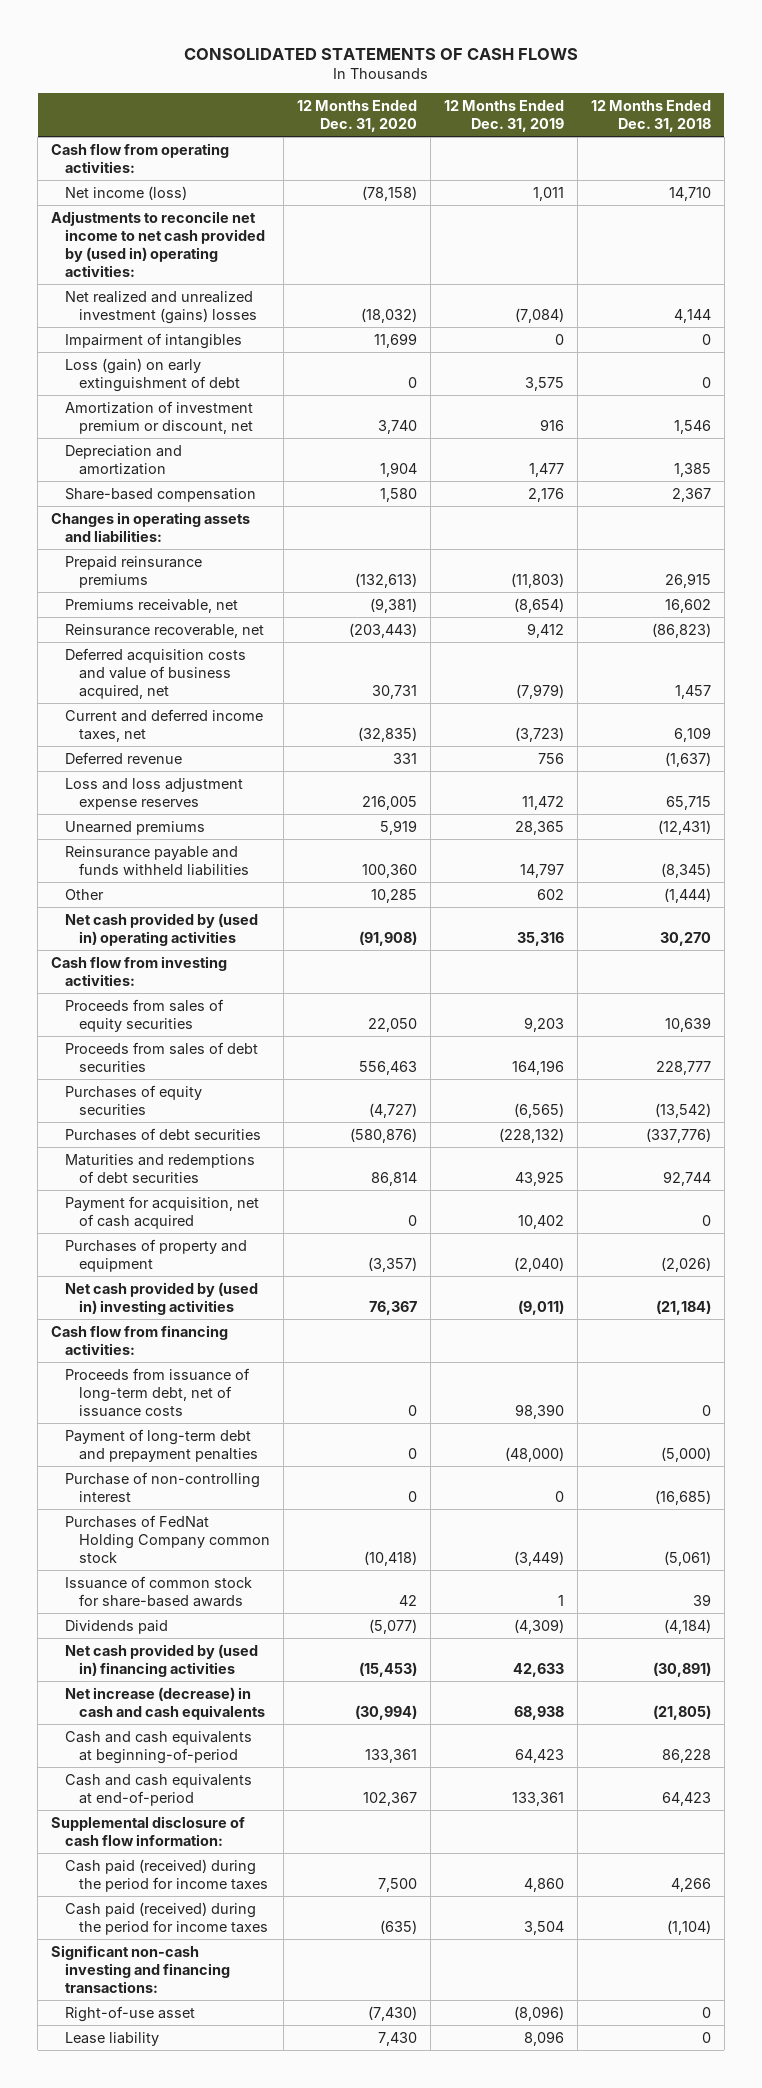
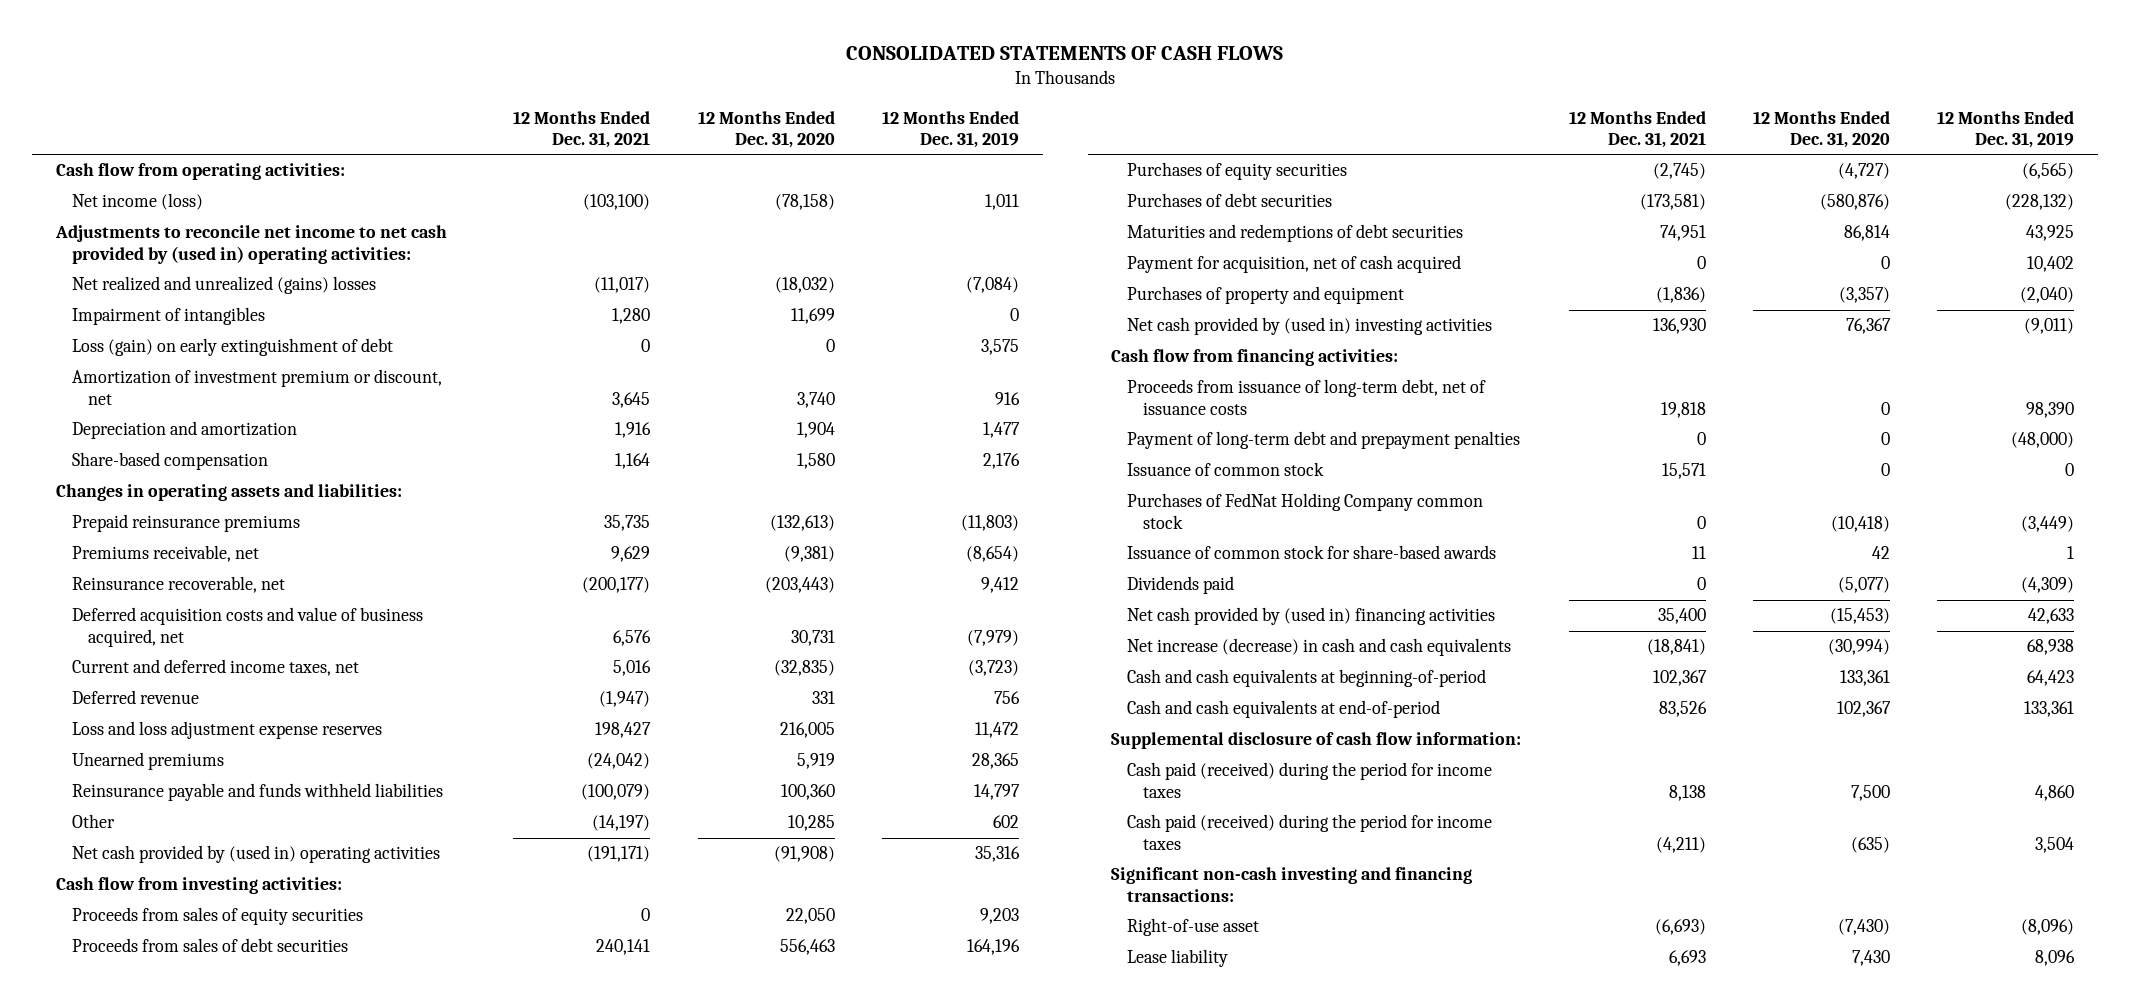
- | 12 Months Ended Dec. 31, 2020 | 12 Months Ended Dec. 31, 2019 | 12 Months Ended Dec. 31, 2018
+ | 12 Months Ended Dec. 31, 2021 | 12 Months Ended Dec. 31, 2020 | 12 Months Ended Dec. 31, 2019
- Net realized and unrealized investment (gains) losses | (18,032) | (7,084) | 4,144
+ Net realized and unrealized (gains) losses | (11,017) | (18,032) | (7,084)
- Purchase of non-controlling interest | 0 | 0 | (16,685)
+ Issuance of common stock | 15,571 | 0 | 0

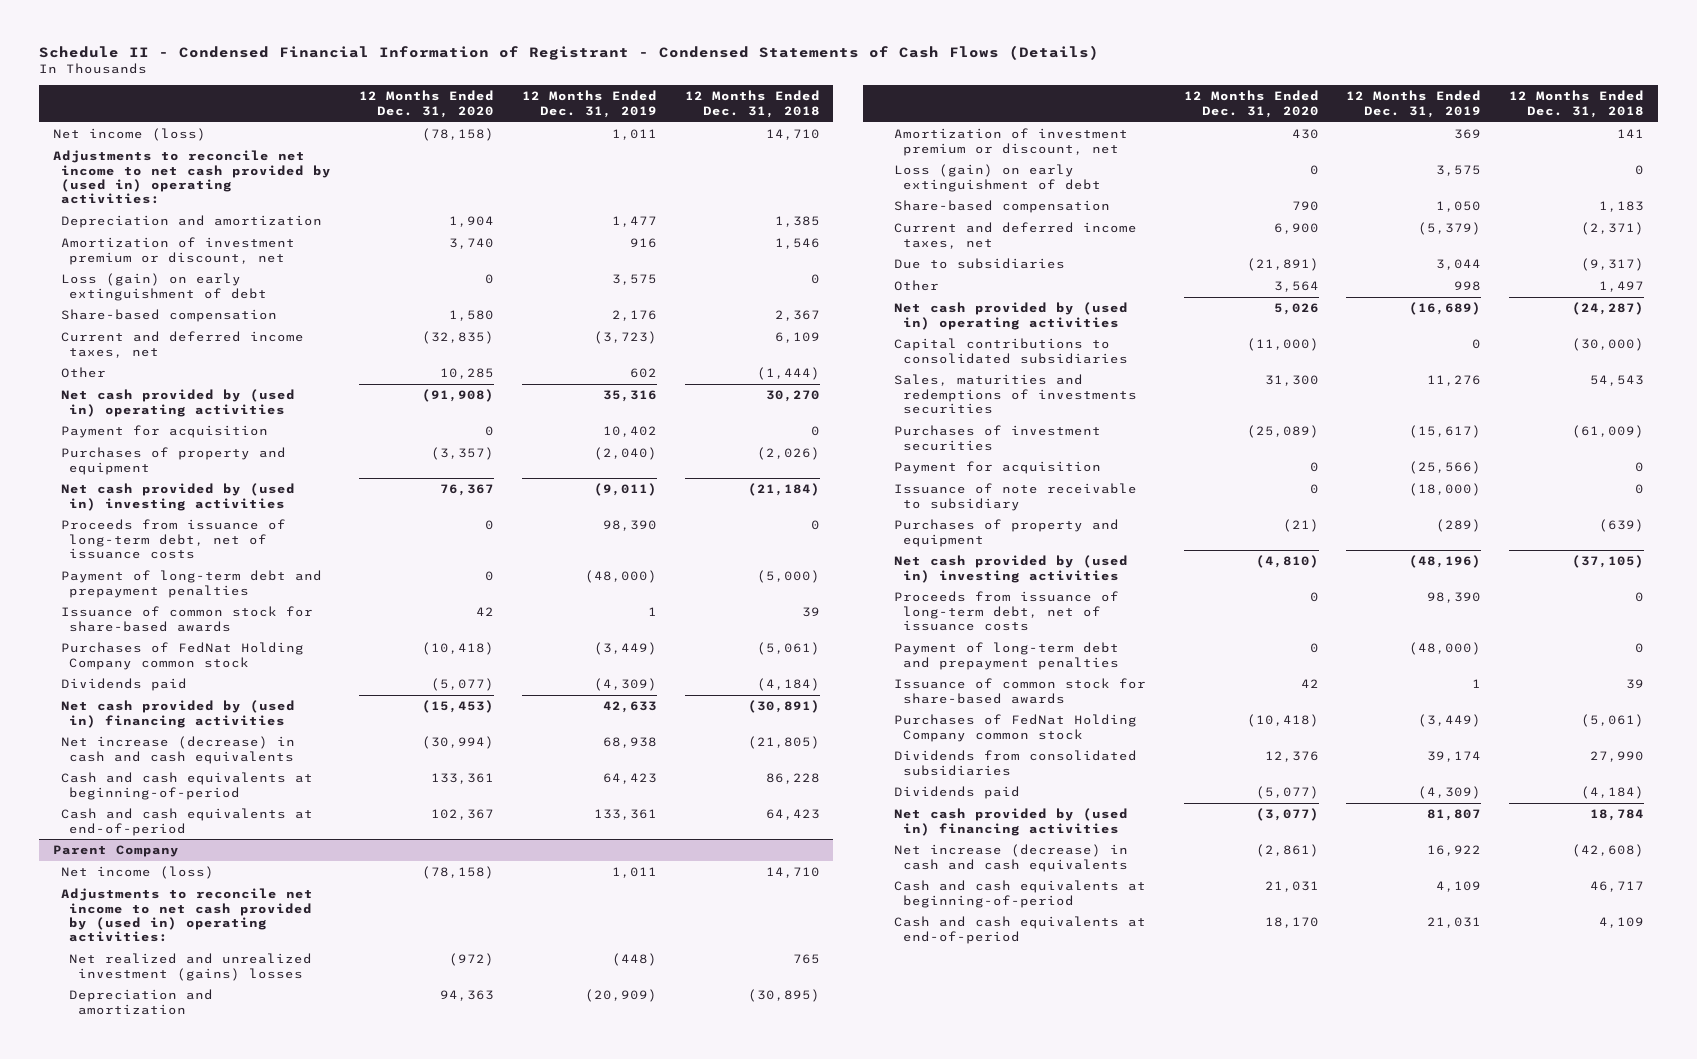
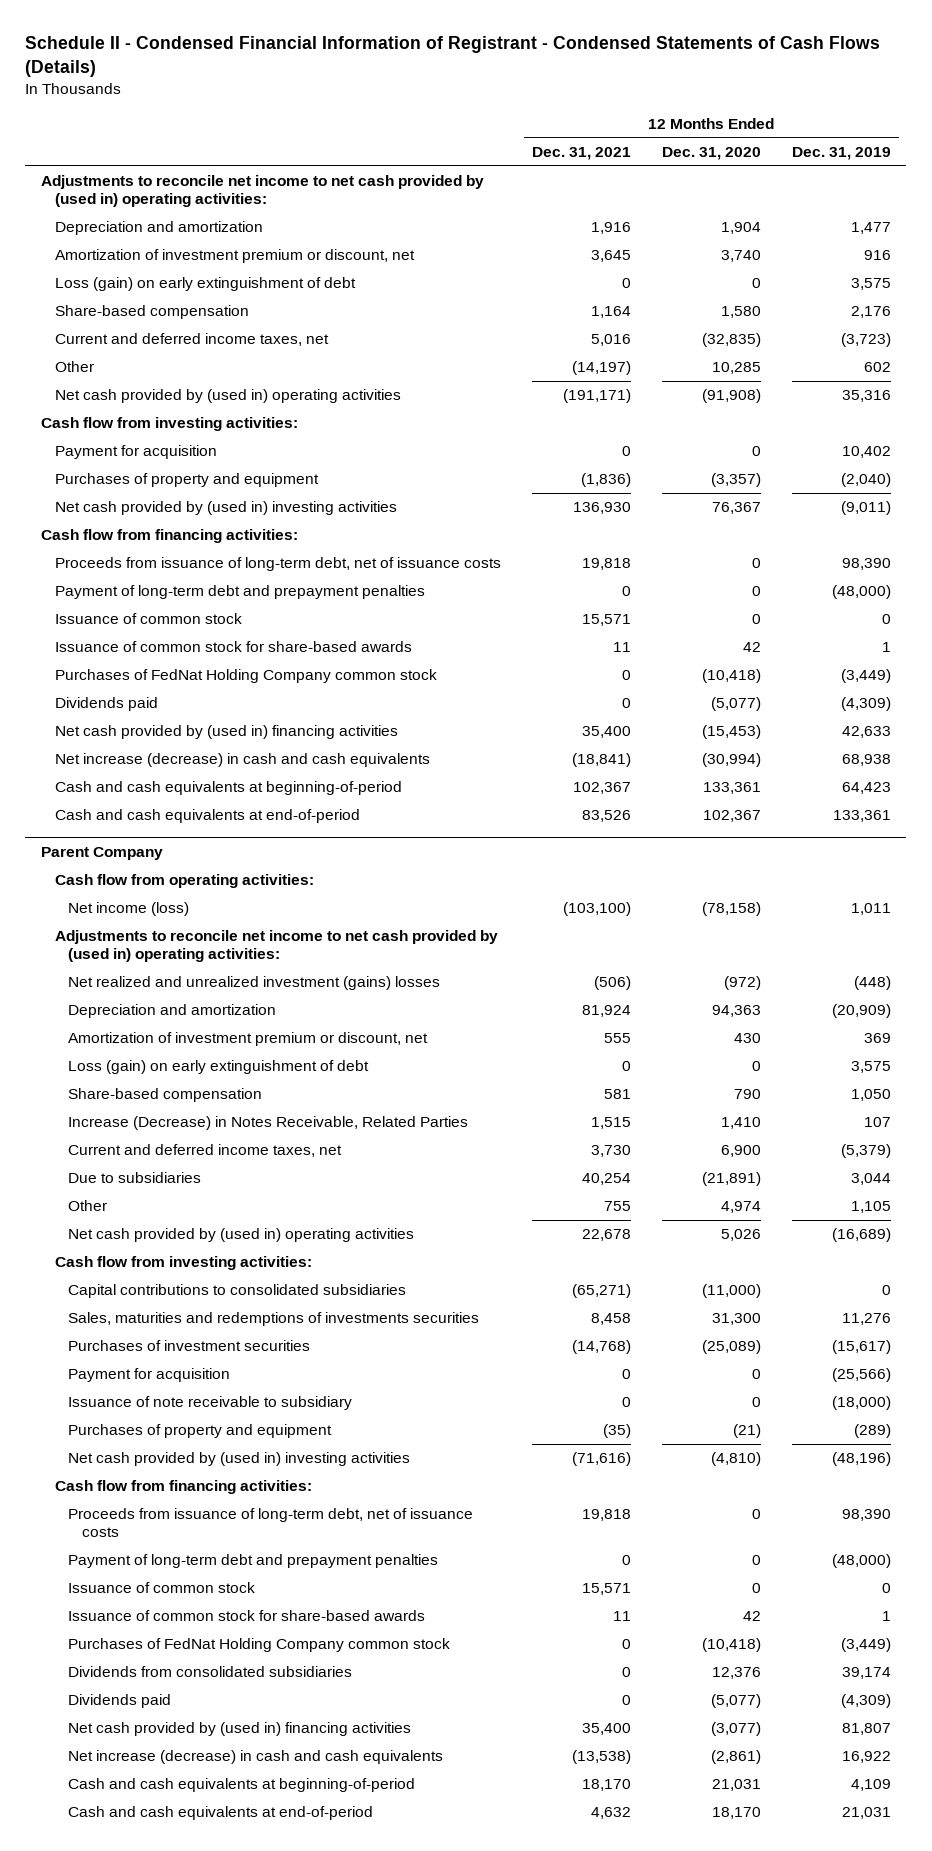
- | 12 Months Ended Dec. 31, 2020 | 12 Months Ended Dec. 31, 2019 | 12 Months Ended Dec. 31, 2018
+ | 12 Months Ended Dec. 31, 2021 | 12 Months Ended Dec. 31, 2020 | 12 Months Ended Dec. 31, 2019
- Net income (loss) | (78,158) | 1,011 | 14,710
+ Cash flow from investing activities:
+ Cash flow from financing activities:
+ Issuance of common stock | 15,571 | 0 | 0
@ Parent Company
+ Cash flow from operating activities:
+ Increase (Decrease) in Notes Receivable, Related Parties | 1,515 | 1,410 | 107
- Other | 3,564 | 998 | 1,497
+ Other | 755 | 4,974 | 1,105
+ Cash flow from investing activities:
+ Cash flow from financing activities:
+ Issuance of common stock | 15,571 | 0 | 0

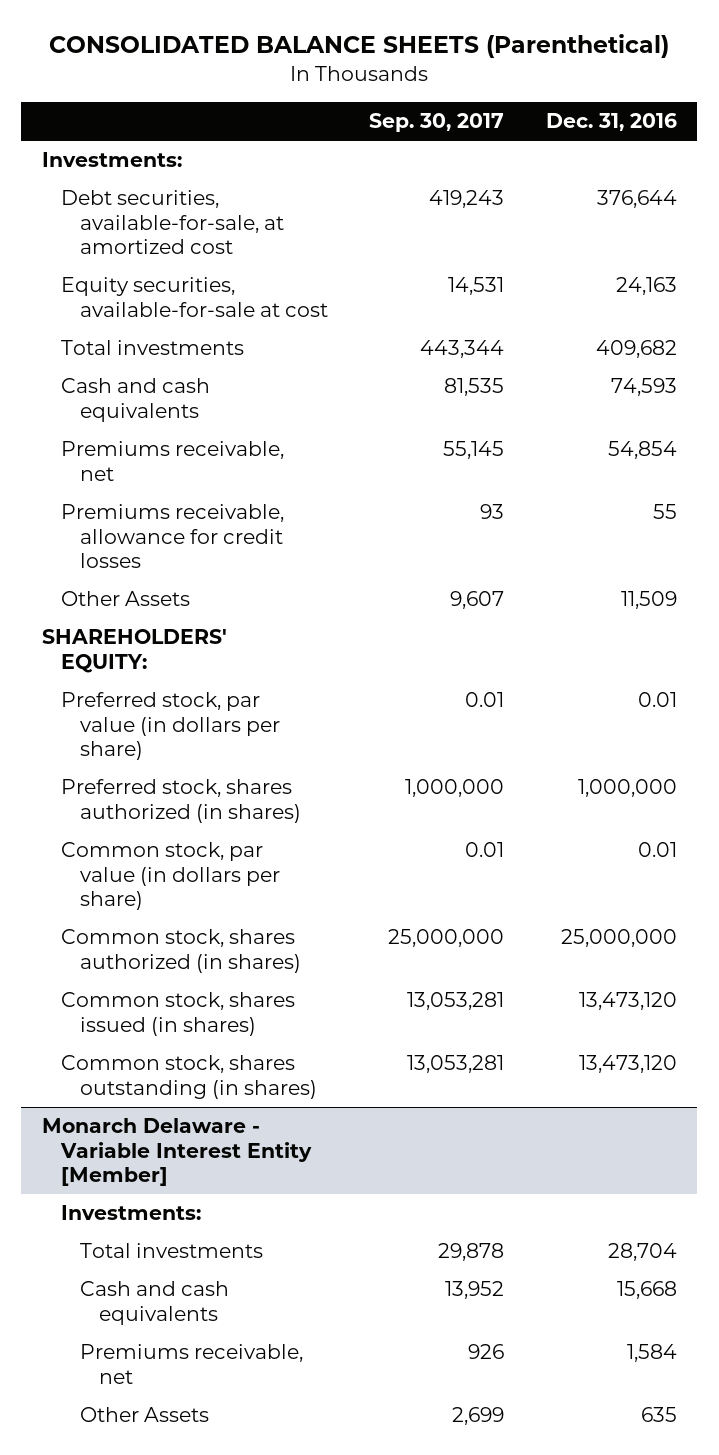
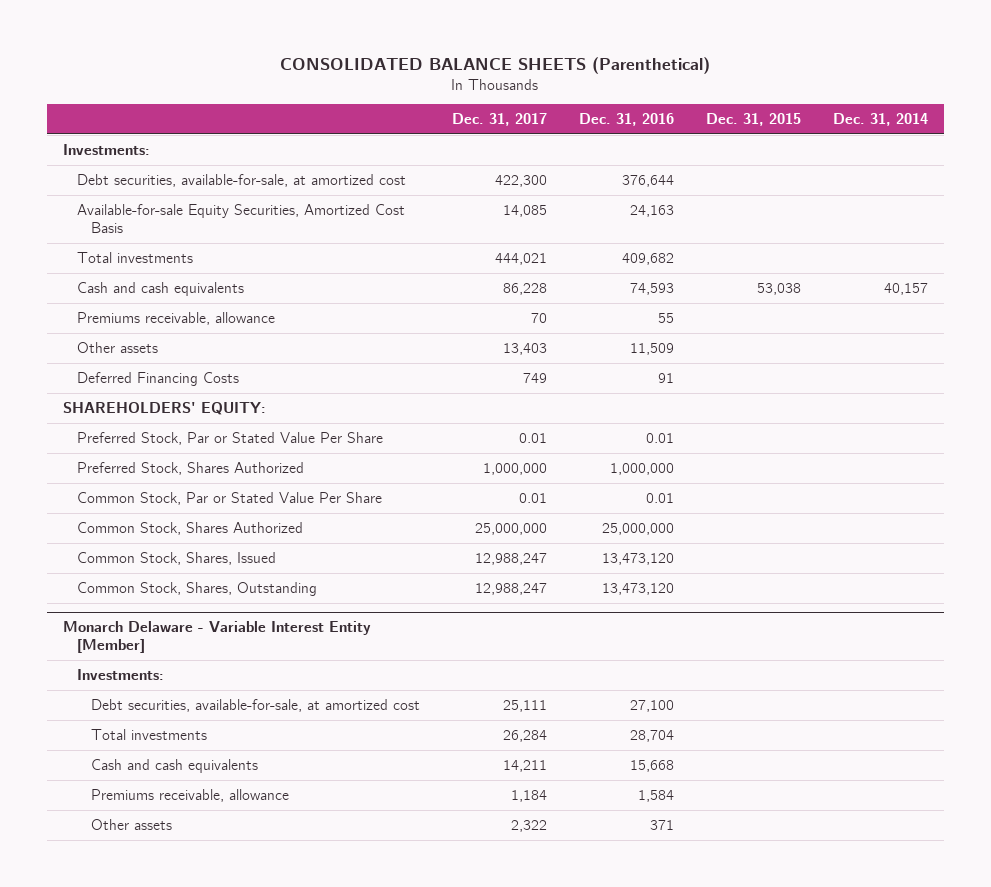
- | Sep. 30, 2017 | Dec. 31, 2016
+ | Dec. 31, 2017 | Dec. 31, 2016 | Dec. 31, 2015 | Dec. 31, 2014
- Equity securities, available-for-sale at cost | 14,531 | 24,163
+ Available-for-sale Equity Securities, Amortized Cost Basis | 14,085 | 24,163 | |
- Premiums receivable, net | 55,145 | 54,854
- Premiums receivable, allowance for credit losses | 93 | 55
- Other Assets | 9,607 | 11,509
+ Premiums receivable, allowance | 70 | 55 | |
+ Other assets | 13,403 | 11,509 | |
+ Deferred Financing Costs | 749 | 91 | |
- Preferred stock, par value (in dollars per share) | 0.01 | 0.01
- Preferred stock, shares authorized (in shares) | 1,000,000 | 1,000,000
- Common stock, par value (in dollars per share) | 0.01 | 0.01
- Common stock, shares authorized (in shares) | 25,000,000 | 25,000,000
- Common stock, shares issued (in shares) | 13,053,281 | 13,473,120
- Common stock, shares outstanding (in shares) | 13,053,281 | 13,473,120
+ Preferred Stock, Par or Stated Value Per Share | 0.01 | 0.01 | |
+ Preferred Stock, Shares Authorized | 1,000,000 | 1,000,000 | |
+ Common Stock, Par or Stated Value Per Share | 0.01 | 0.01 | |
+ Common Stock, Shares Authorized | 25,000,000 | 25,000,000 | |
+ Common Stock, Shares, Issued | 12,988,247 | 13,473,120 | |
+ Common Stock, Shares, Outstanding | 12,988,247 | 13,473,120 | |
@ Monarch Delaware - Variable Interest Entity [Member]
+ Debt securities, available-for-sale, at amortized cost | 25,111 | 27,100 | |
- Premiums receivable, net | 926 | 1,584
- Other Assets | 2,699 | 635
+ Premiums receivable, allowance | 1,184 | 1,584 | |
+ Other assets | 2,322 | 371 | |

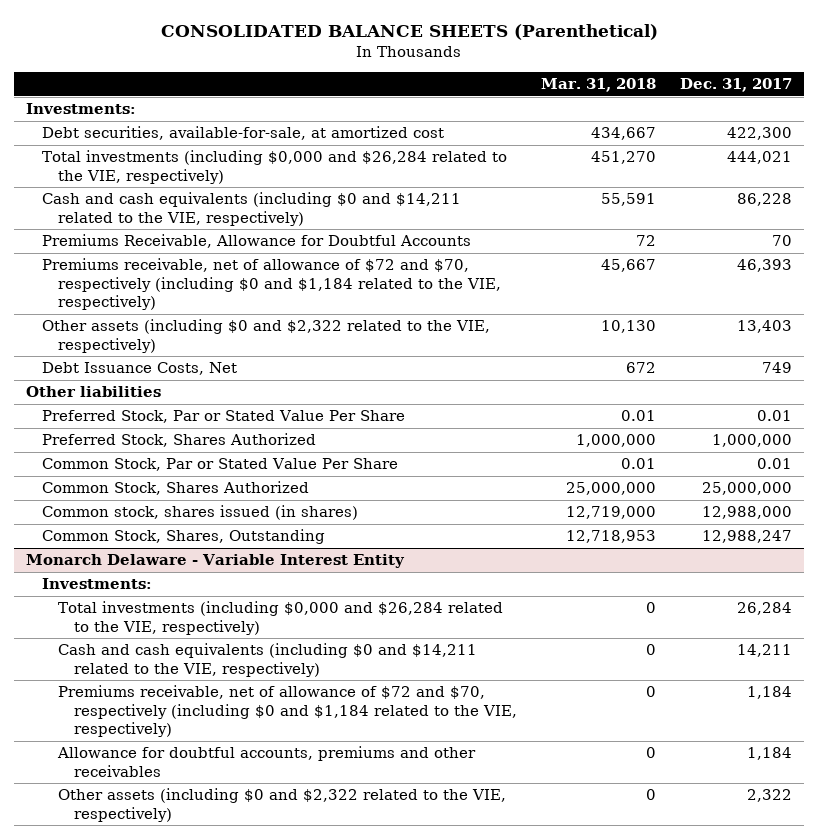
- | Dec. 31, 2017 | Dec. 31, 2016 | Dec. 31, 2015 | Dec. 31, 2014
+ | Mar. 31, 2018 | Dec. 31, 2017
- Available-for-sale Equity Securities, Amortized Cost Basis | 14,085 | 24,163 | |
- Total investments | 444,021 | 409,682 | |
- Cash and cash equivalents | 86,228 | 74,593 | 53,038 | 40,157
- Premiums receivable, allowance | 70 | 55 | |
- Other assets | 13,403 | 11,509 | |
- Deferred Financing Costs | 749 | 91 | |
- SHAREHOLDERS' EQUITY:
+ Total investments (including $0,000 and $26,284 related to the VIE, respectively) | 451,270 | 444,021
+ Cash and cash equivalents (including $0 and $14,211 related to the VIE, respectively) | 55,591 | 86,228
+ Premiums Receivable, Allowance for Doubtful Accounts | 72 | 70
+ Premiums receivable, net of allowance of $72 and $70, respectively (including $0 and $1,184 related to the VIE, respectively) | 45,667 | 46,393
+ Other assets (including $0 and $2,322 related to the VIE, respectively) | 10,130 | 13,403
+ Debt Issuance Costs, Net | 672 | 749
+ Other liabilities
- Common Stock, Shares, Issued | 12,988,247 | 13,473,120 | |
+ Common stock, shares issued (in shares) | 12,719,000 | 12,988,000
- Monarch Delaware - Variable Interest Entity [Member]
+ Monarch Delaware - Variable Interest Entity
- Debt securities, available-for-sale, at amortized cost | 25,111 | 27,100 | |
- Total investments | 26,284 | 28,704 | |
- Cash and cash equivalents | 14,211 | 15,668 | |
- Premiums receivable, allowance | 1,184 | 1,584 | |
- Other assets | 2,322 | 371 | |
+ Total investments (including $0,000 and $26,284 related to the VIE, respectively) | 0 | 26,284
+ Cash and cash equivalents (including $0 and $14,211 related to the VIE, respectively) | 0 | 14,211
+ Premiums receivable, net of allowance of $72 and $70, respectively (including $0 and $1,184 related to the VIE, respectively) | 0 | 1,184
+ Allowance for doubtful accounts, premiums and other receivables | 0 | 1,184
+ Other assets (including $0 and $2,322 related to the VIE, respectively) | 0 | 2,322

